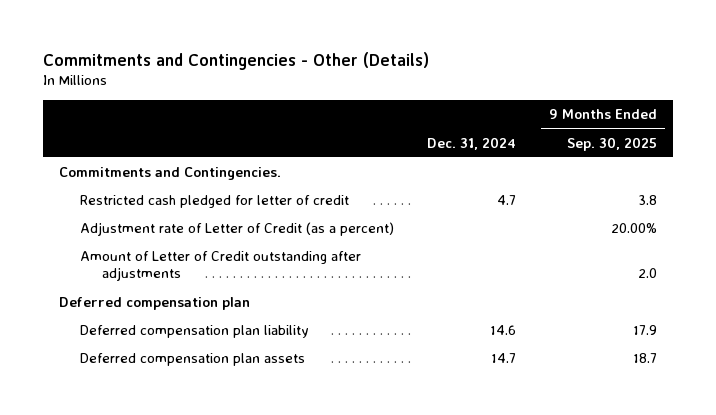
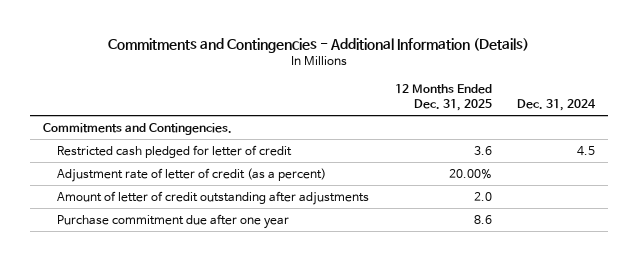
- Commitments and Contingencies - Other (Details)
+ Commitments and Contingencies - Additional Information (Details)
- | Dec. 31, 2024 | 9 Months Ended Sep. 30, 2025
+ | 12 Months Ended Dec. 31, 2025 | Dec. 31, 2024
- Restricted cash pledged for letter of credit | 4.7 | 3.8
- Adjustment rate of Letter of Credit (as a percent) | | 20.00%
- Amount of Letter of Credit outstanding after adjustments | | 2.0
- Deferred compensation plan
- Deferred compensation plan liability | 14.6 | 17.9
- Deferred compensation plan assets | 14.7 | 18.7
+ Restricted cash pledged for letter of credit | 3.6 | 4.5
+ Adjustment rate of letter of credit (as a percent) | 20.00% |
+ Amount of letter of credit outstanding after adjustments | 2.0 |
+ Purchase commitment due after one year | 8.6 |

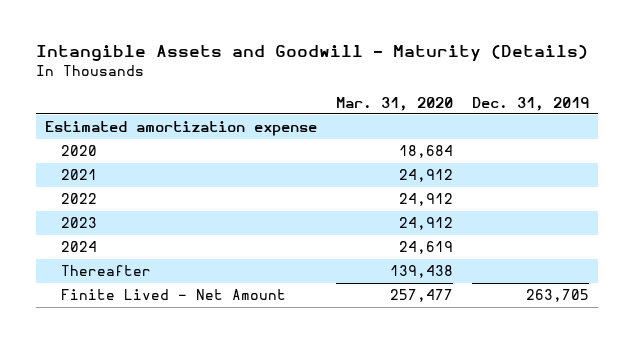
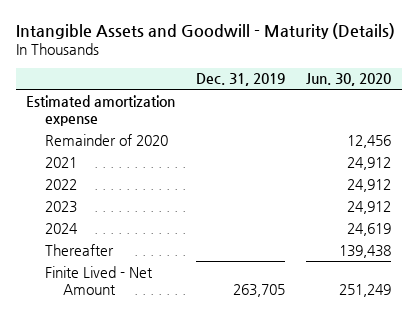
- | Mar. 31, 2020 | Dec. 31, 2019
+ | Dec. 31, 2019 | Jun. 30, 2020
- 2020 | 18,684 |
+ Remainder of 2020 | | 12,456

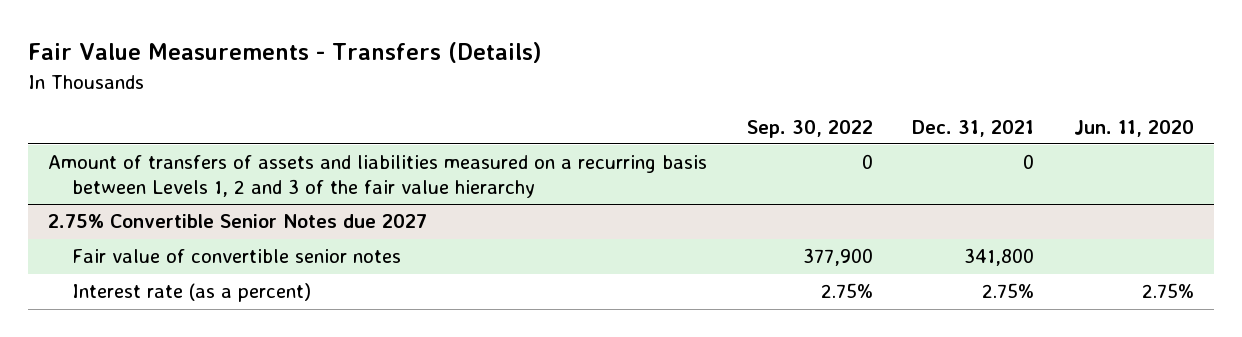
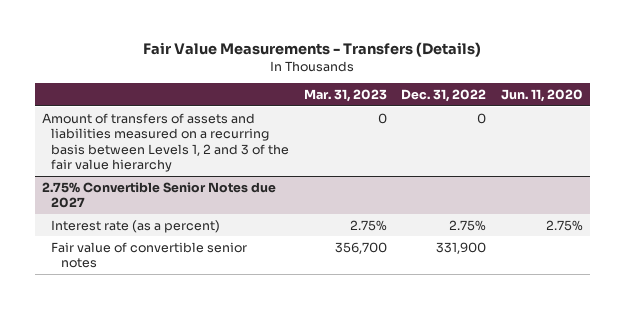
- | Sep. 30, 2022 | Dec. 31, 2021 | Jun. 11, 2020
+ | Mar. 31, 2023 | Dec. 31, 2022 | Jun. 11, 2020
@ 2.75% Convertible Senior Notes due 2027
moved down: Fair value of convertible senior notes | 356,700 | 331,900 |

